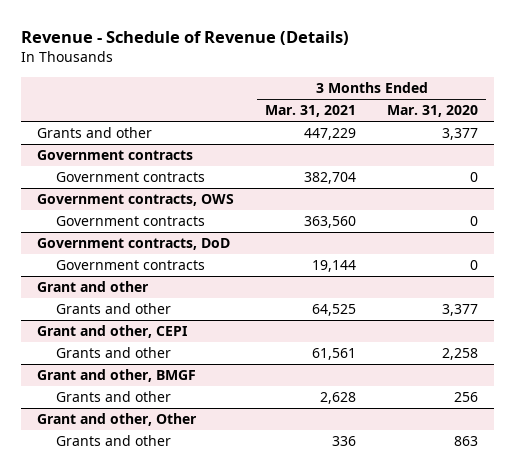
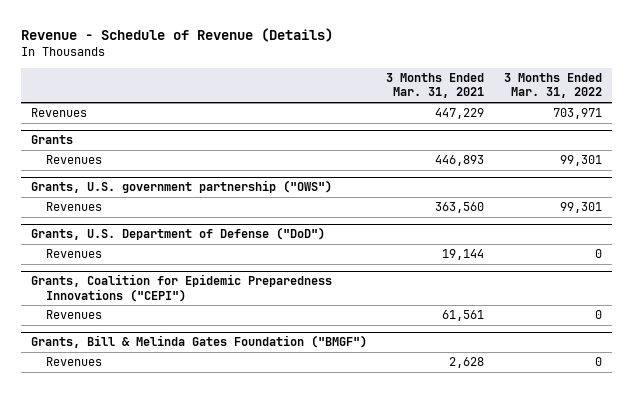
- | 3 Months Ended Mar. 31, 2021 | 3 Months Ended Mar. 31, 2020
+ | 3 Months Ended Mar. 31, 2021 | 3 Months Ended Mar. 31, 2022
- Grants and other | 447,229 | 3,377
- Government contracts
- Government contracts | 382,704 | 0
- Government contracts, OWS
- Government contracts | 363,560 | 0
- Government contracts, DoD
- Government contracts | 19,144 | 0
- Grant and other
- Grants and other | 64,525 | 3,377
- Grant and other, CEPI
- Grants and other | 61,561 | 2,258
- Grant and other, BMGF
- Grants and other | 2,628 | 256
- Grant and other, Other
- Grants and other | 336 | 863
+ Revenues | 447,229 | 703,971
+ Grants
+ Revenues | 446,893 | 99,301
+ Grants, U.S. government partnership ("OWS")
+ Revenues | 363,560 | 99,301
+ Grants, U.S. Department of Defense ("DoD")
+ Revenues | 19,144 | 0
+ Grants, Coalition for Epidemic Preparedness Innovations ("CEPI")
+ Revenues | 61,561 | 0
+ Grants, Bill & Melinda Gates Foundation ("BMGF")
+ Revenues | 2,628 | 0

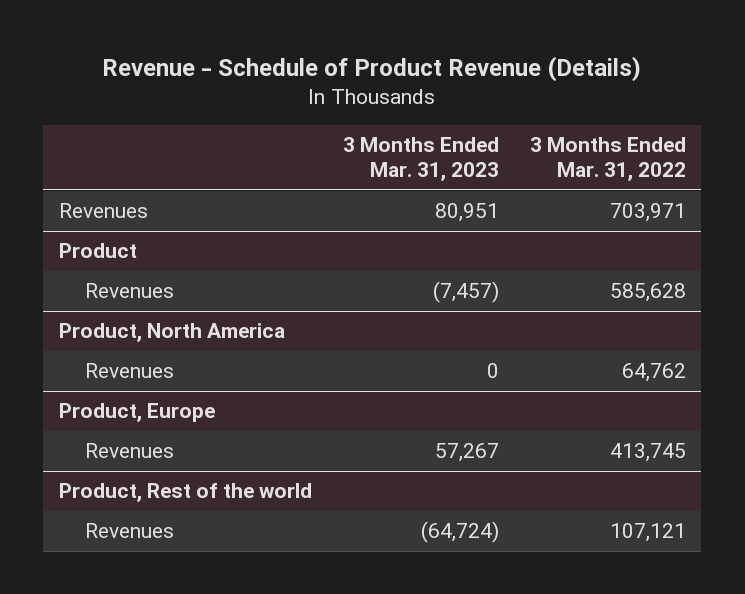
- Revenue - Schedule of Revenue (Details)
+ Revenue - Schedule of Product Revenue (Details)
- | 3 Months Ended Mar. 31, 2021 | 3 Months Ended Mar. 31, 2022
+ | 3 Months Ended Mar. 31, 2023 | 3 Months Ended Mar. 31, 2022
- Grants
- Revenues | 446,893 | 99,301
- Grants, U.S. government partnership ("OWS")
- Revenues | 363,560 | 99,301
- Grants, U.S. Department of Defense ("DoD")
- Revenues | 19,144 | 0
- Grants, Coalition for Epidemic Preparedness Innovations ("CEPI")
- Revenues | 61,561 | 0
- Grants, Bill & Melinda Gates Foundation ("BMGF")
- Revenues | 2,628 | 0
+ Product
+ Revenues | (7,457) | 585,628
+ Product, North America
+ Revenues | 0 | 64,762
+ Product, Europe
+ Revenues | 57,267 | 413,745
+ Product, Rest of the world
+ Revenues | (64,724) | 107,121

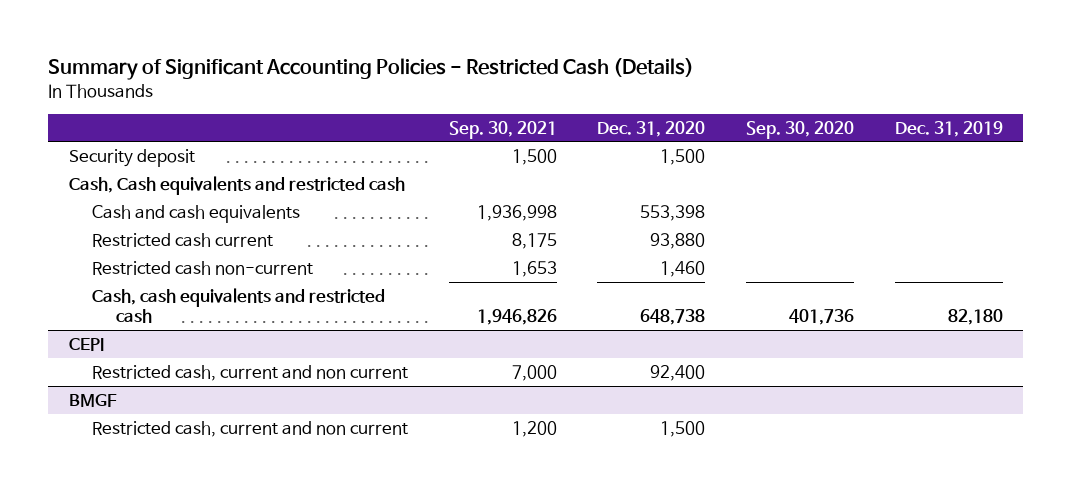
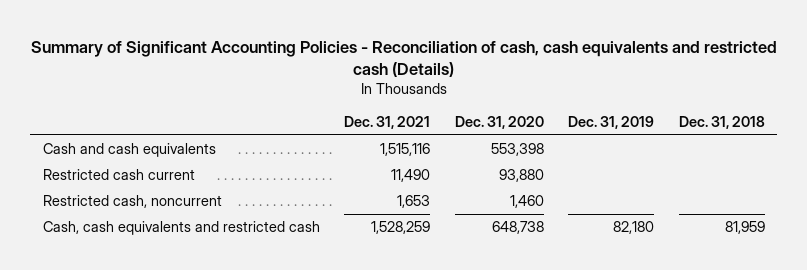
- Summary of Significant Accounting Policies - Restricted Cash (Details)
+ Summary of Significant Accounting Policies - Reconciliation of cash, cash equivalents and restricted cash (Details)
- | Sep. 30, 2021 | Dec. 31, 2020 | Sep. 30, 2020 | Dec. 31, 2019
+ | Dec. 31, 2021 | Dec. 31, 2020 | Dec. 31, 2019 | Dec. 31, 2018
- Security deposit | 1,500 | 1,500 | |
- Cash, Cash equivalents and restricted cash
- Restricted cash non-current | 1,653 | 1,460 | |
+ Restricted cash, noncurrent | 1,653 | 1,460 | |
- CEPI
- Restricted cash, current and non current | 7,000 | 92,400 | |
- BMGF
- Restricted cash, current and non current | 1,200 | 1,500 | |

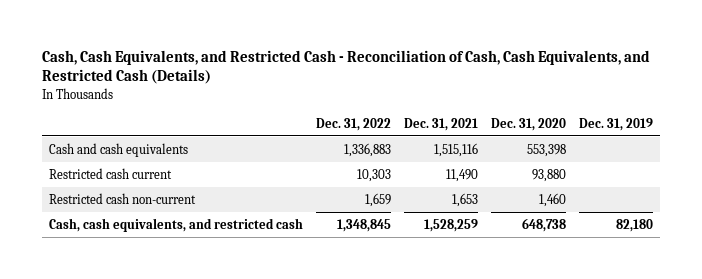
- Summary of Significant Accounting Policies - Reconciliation of cash, cash equivalents and restricted cash (Details)
+ Cash, Cash Equivalents, and Restricted Cash - Reconciliation of Cash, Cash Equivalents, and Restricted Cash (Details)
- | Dec. 31, 2021 | Dec. 31, 2020 | Dec. 31, 2019 | Dec. 31, 2018
+ | Dec. 31, 2022 | Dec. 31, 2021 | Dec. 31, 2020 | Dec. 31, 2019
- Restricted cash, noncurrent | 1,653 | 1,460 | |
- Cash, cash equivalents and restricted cash | 1,528,259 | 648,738 | 82,180 | 81,959
+ Restricted cash non-current | 1,659 | 1,653 | 1,460 |
+ Cash, cash equivalents, and restricted cash | 1,348,845 | 1,528,259 | 648,738 | 82,180

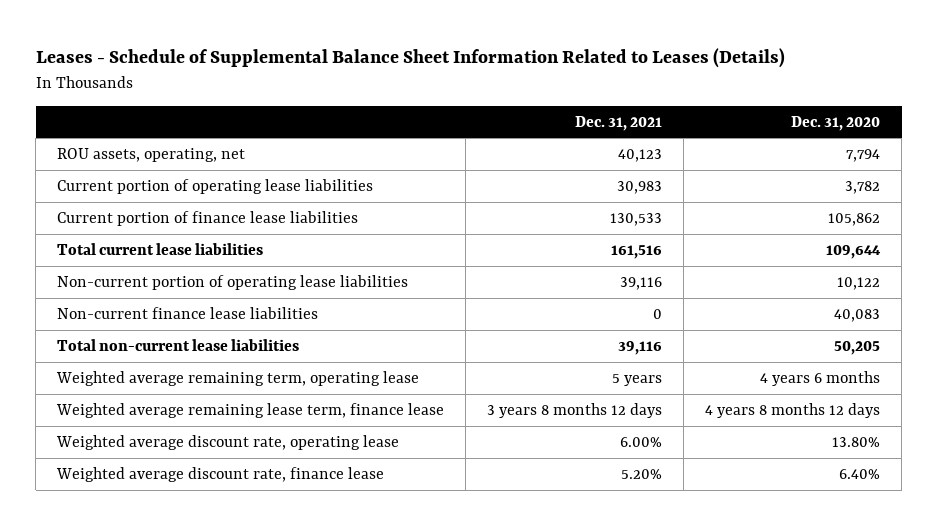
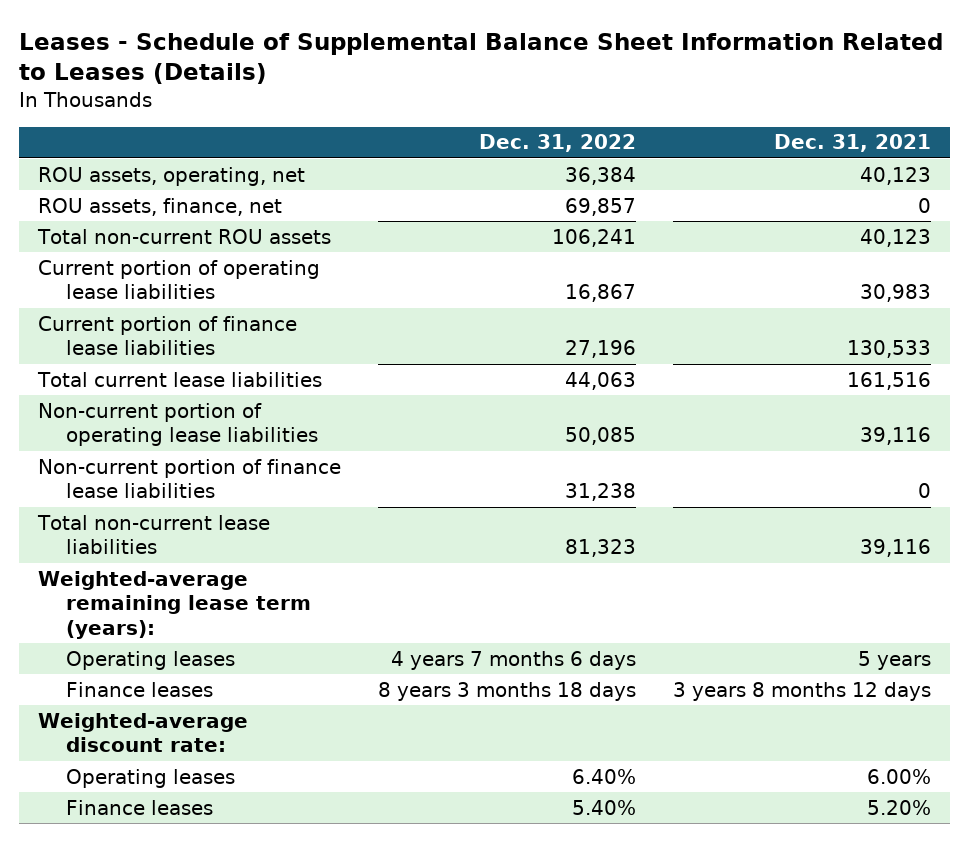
- | Dec. 31, 2021 | Dec. 31, 2020
+ | Dec. 31, 2022 | Dec. 31, 2021
+ ROU assets, finance, net | 69,857 | 0
+ Total non-current ROU assets | 106,241 | 40,123
- Non-current finance lease liabilities | 0 | 40,083
+ Non-current portion of finance lease liabilities | 31,238 | 0
- Weighted average remaining term, operating lease | 5 years | 4 years 6 months
- Weighted average remaining lease term, finance lease | 3 years 8 months 12 days | 4 years 8 months 12 days
- Weighted average discount rate, operating lease | 6.00% | 13.80%
- Weighted average discount rate, finance lease | 5.20% | 6.40%
+ Weighted-average remaining lease term (years):
+ Operating leases | 4 years 7 months 6 days | 5 years
+ Finance leases | 8 years 3 months 18 days | 3 years 8 months 12 days
+ Weighted-average discount rate:
+ Operating leases | 6.40% | 6.00%
+ Finance leases | 5.40% | 5.20%

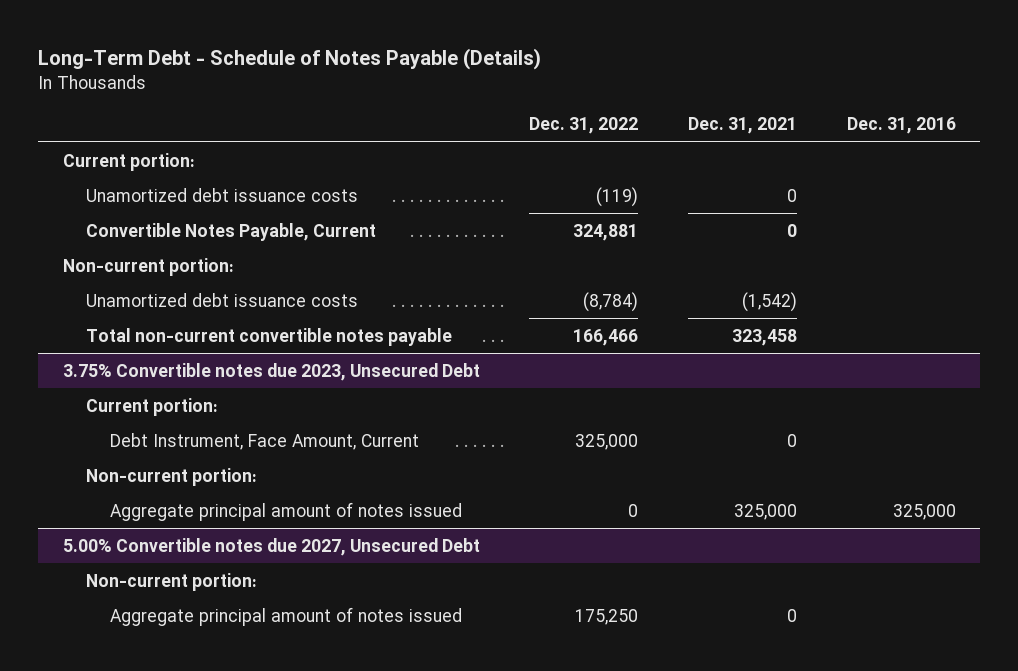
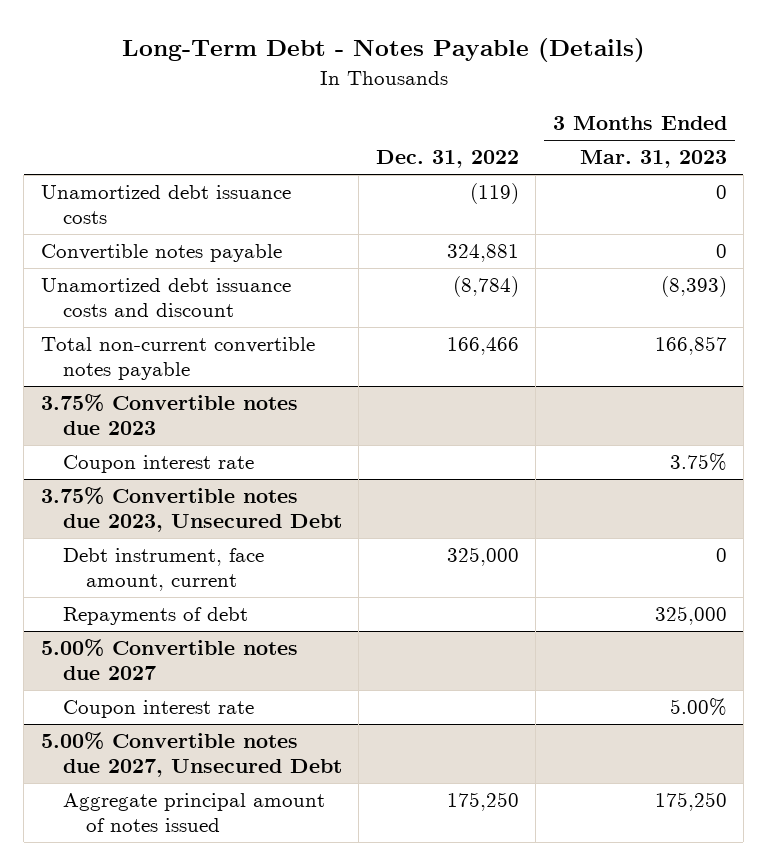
- Long-Term Debt - Schedule of Notes Payable (Details)
+ Long-Term Debt - Notes Payable (Details)
- | Dec. 31, 2022 | Dec. 31, 2021 | Dec. 31, 2016
+ | Dec. 31, 2022 | 3 Months Ended Mar. 31, 2023
- Current portion:
- Convertible Notes Payable, Current | 324,881 | 0 |
- Non-current portion:
- Unamortized debt issuance costs | (8,784) | (1,542) |
+ Convertible notes payable | 324,881 | 0
+ Unamortized debt issuance costs and discount | (8,784) | (8,393)
+ 3.75% Convertible notes due 2023
+ Coupon interest rate | | 3.75%
@ 3.75% Convertible notes due 2023, Unsecured Debt
- Current portion:
- Debt Instrument, Face Amount, Current | 325,000 | 0 |
- Non-current portion:
- Aggregate principal amount of notes issued | 0 | 325,000 | 325,000
+ Debt instrument, face amount, current | 325,000 | 0
+ Repayments of debt | | 325,000
+ 5.00% Convertible notes due 2027
+ Coupon interest rate | | 5.00%
@ 5.00% Convertible notes due 2027, Unsecured Debt
- Non-current portion:

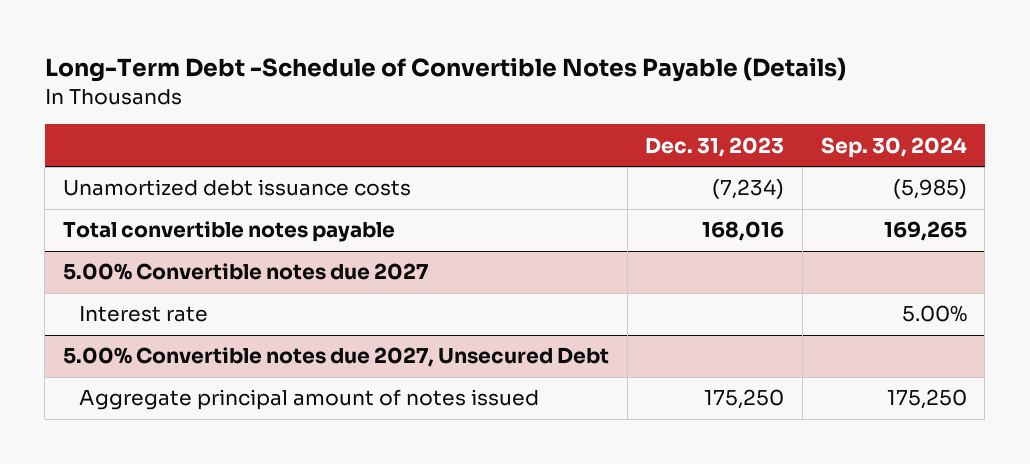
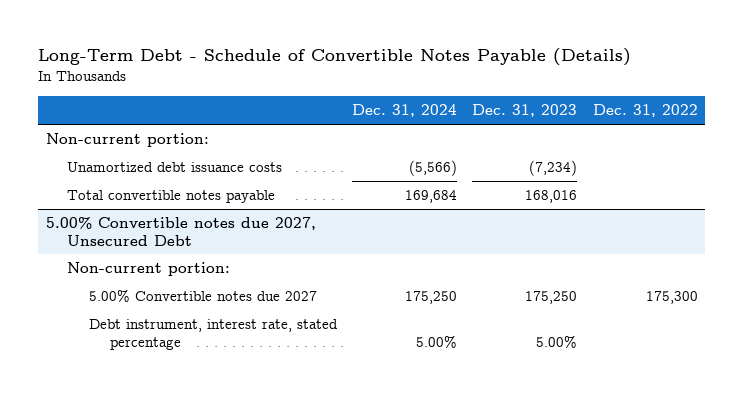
- Long-Term Debt -Schedule of Convertible Notes Payable (Details)
+ Long-Term Debt - Schedule of Convertible Notes Payable (Details)
- | Dec. 31, 2023 | Sep. 30, 2024
+ | Dec. 31, 2024 | Dec. 31, 2023 | Dec. 31, 2022
+ Non-current portion:
- 5.00% Convertible notes due 2027
- Interest rate | | 5.00%
@ 5.00% Convertible notes due 2027, Unsecured Debt
- Aggregate principal amount of notes issued | 175,250 | 175,250
+ Non-current portion:
+ 5.00% Convertible notes due 2027 | 175,250 | 175,250 | 175,300
+ Debt instrument, interest rate, stated percentage | 5.00% | 5.00% |

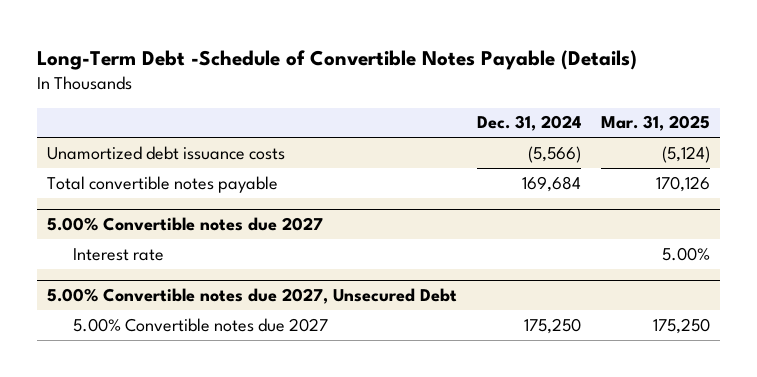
- Long-Term Debt - Schedule of Convertible Notes Payable (Details)
+ Long-Term Debt -Schedule of Convertible Notes Payable (Details)
- | Dec. 31, 2024 | Dec. 31, 2023 | Dec. 31, 2022
+ | Dec. 31, 2024 | Mar. 31, 2025
- Non-current portion:
+ 5.00% Convertible notes due 2027
+ Interest rate | | 5.00%
@ 5.00% Convertible notes due 2027, Unsecured Debt
- Non-current portion:
- Debt instrument, interest rate, stated percentage | 5.00% | 5.00% |

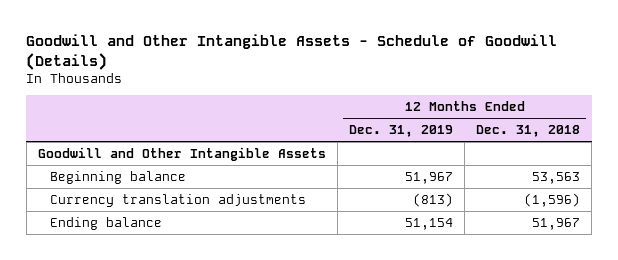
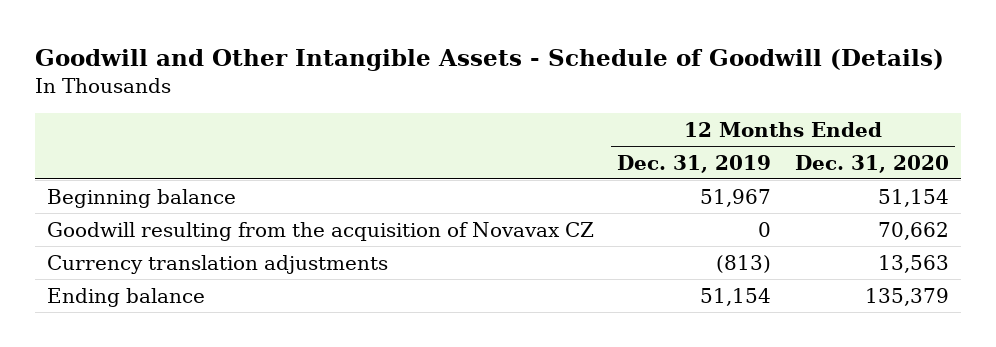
- | 12 Months Ended Dec. 31, 2019 | 12 Months Ended Dec. 31, 2018
+ | 12 Months Ended Dec. 31, 2019 | 12 Months Ended Dec. 31, 2020
- Goodwill and Other Intangible Assets
+ Goodwill resulting from the acquisition of Novavax CZ | 0 | 70,662

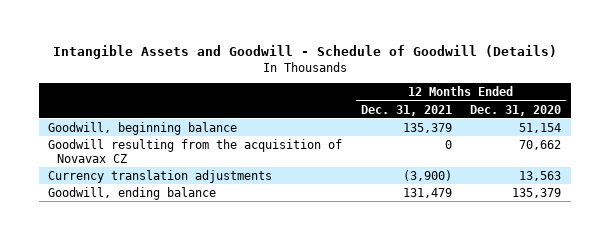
- Goodwill and Other Intangible Assets - Schedule of Goodwill (Details)
+ Intangible Assets and Goodwill - Schedule of Goodwill (Details)
- | 12 Months Ended Dec. 31, 2019 | 12 Months Ended Dec. 31, 2020
+ | 12 Months Ended Dec. 31, 2021 | 12 Months Ended Dec. 31, 2020
- Beginning balance | 51,967 | 51,154
+ Goodwill, beginning balance | 135,379 | 51,154
- Ending balance | 51,154 | 135,379
+ Goodwill, ending balance | 131,479 | 135,379

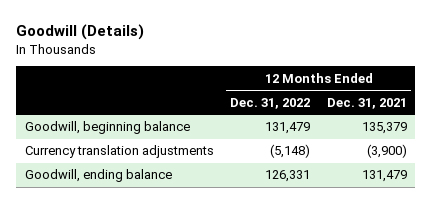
- Intangible Assets and Goodwill - Schedule of Goodwill (Details)
+ Goodwill (Details)
- | 12 Months Ended Dec. 31, 2021 | 12 Months Ended Dec. 31, 2020
+ | 12 Months Ended Dec. 31, 2022 | 12 Months Ended Dec. 31, 2021
- Goodwill resulting from the acquisition of Novavax CZ | 0 | 70,662

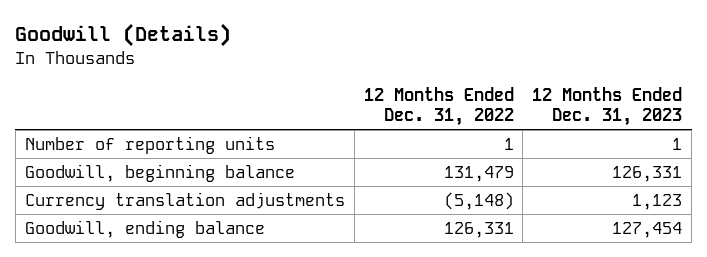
- | 12 Months Ended Dec. 31, 2022 | 12 Months Ended Dec. 31, 2021
+ | 12 Months Ended Dec. 31, 2022 | 12 Months Ended Dec. 31, 2023
+ Number of reporting units | 1 | 1

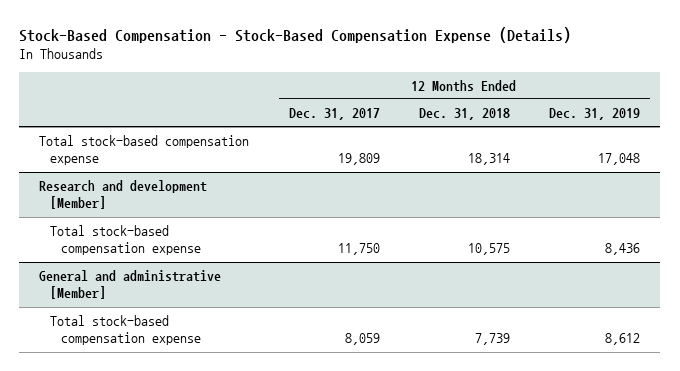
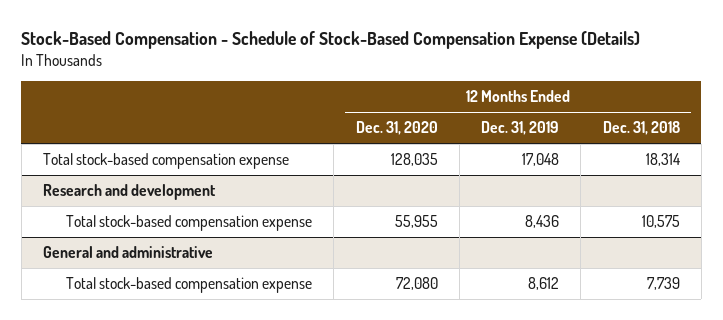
- Stock-Based Compensation - Stock-Based Compensation Expense (Details)
+ Stock-Based Compensation - Schedule of Stock-Based Compensation Expense (Details)
- | 12 Months Ended Dec. 31, 2017 | 12 Months Ended Dec. 31, 2018 | 12 Months Ended Dec. 31, 2019
+ | 12 Months Ended Dec. 31, 2020 | 12 Months Ended Dec. 31, 2019 | 12 Months Ended Dec. 31, 2018
- Research and development [Member]
+ Research and development
- General and administrative [Member]
+ General and administrative

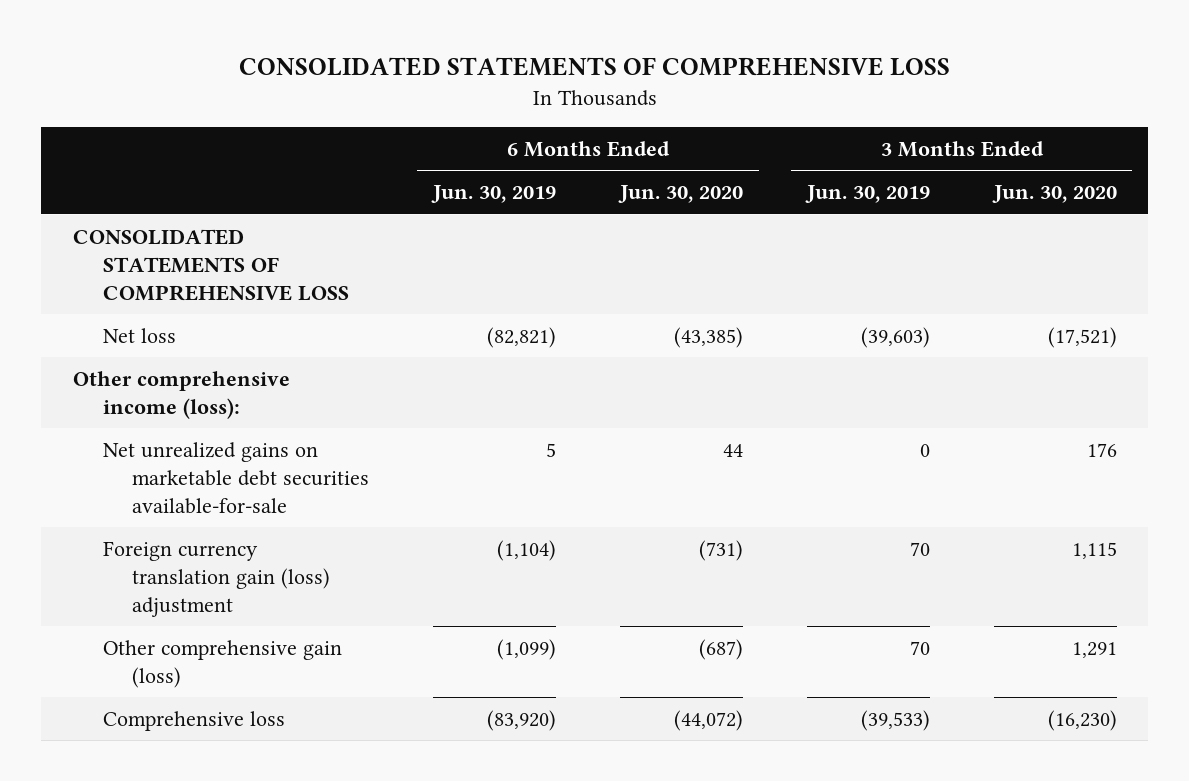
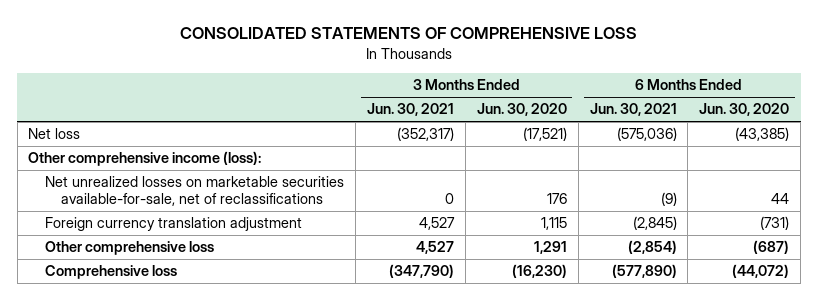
- | 6 Months Ended Jun. 30, 2019 | 6 Months Ended Jun. 30, 2020 | 3 Months Ended Jun. 30, 2019 | 3 Months Ended Jun. 30, 2020
+ | 3 Months Ended Jun. 30, 2021 | 3 Months Ended Jun. 30, 2020 | 6 Months Ended Jun. 30, 2021 | 6 Months Ended Jun. 30, 2020
- CONSOLIDATED STATEMENTS OF COMPREHENSIVE LOSS
- Net unrealized gains on marketable debt securities available-for-sale | 5 | 44 | 0 | 176
- Foreign currency translation gain (loss) adjustment | (1,104) | (731) | 70 | 1,115
- Other comprehensive gain (loss) | (1,099) | (687) | 70 | 1,291
+ Net unrealized losses on marketable securities available-for-sale, net of reclassifications | 0 | 176 | (9) | 44
+ Foreign currency translation adjustment | 4,527 | 1,115 | (2,845) | (731)
+ Other comprehensive loss | 4,527 | 1,291 | (2,854) | (687)

